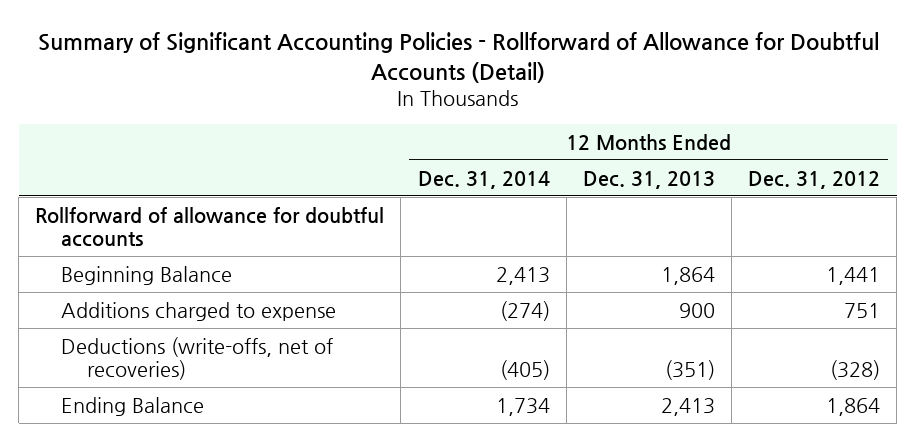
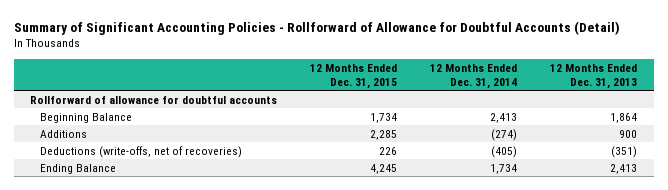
- | 12 Months Ended Dec. 31, 2014 | 12 Months Ended Dec. 31, 2013 | 12 Months Ended Dec. 31, 2012
+ | 12 Months Ended Dec. 31, 2015 | 12 Months Ended Dec. 31, 2014 | 12 Months Ended Dec. 31, 2013
- Additions charged to expense | (274) | 900 | 751
+ Additions | 2,285 | (274) | 900

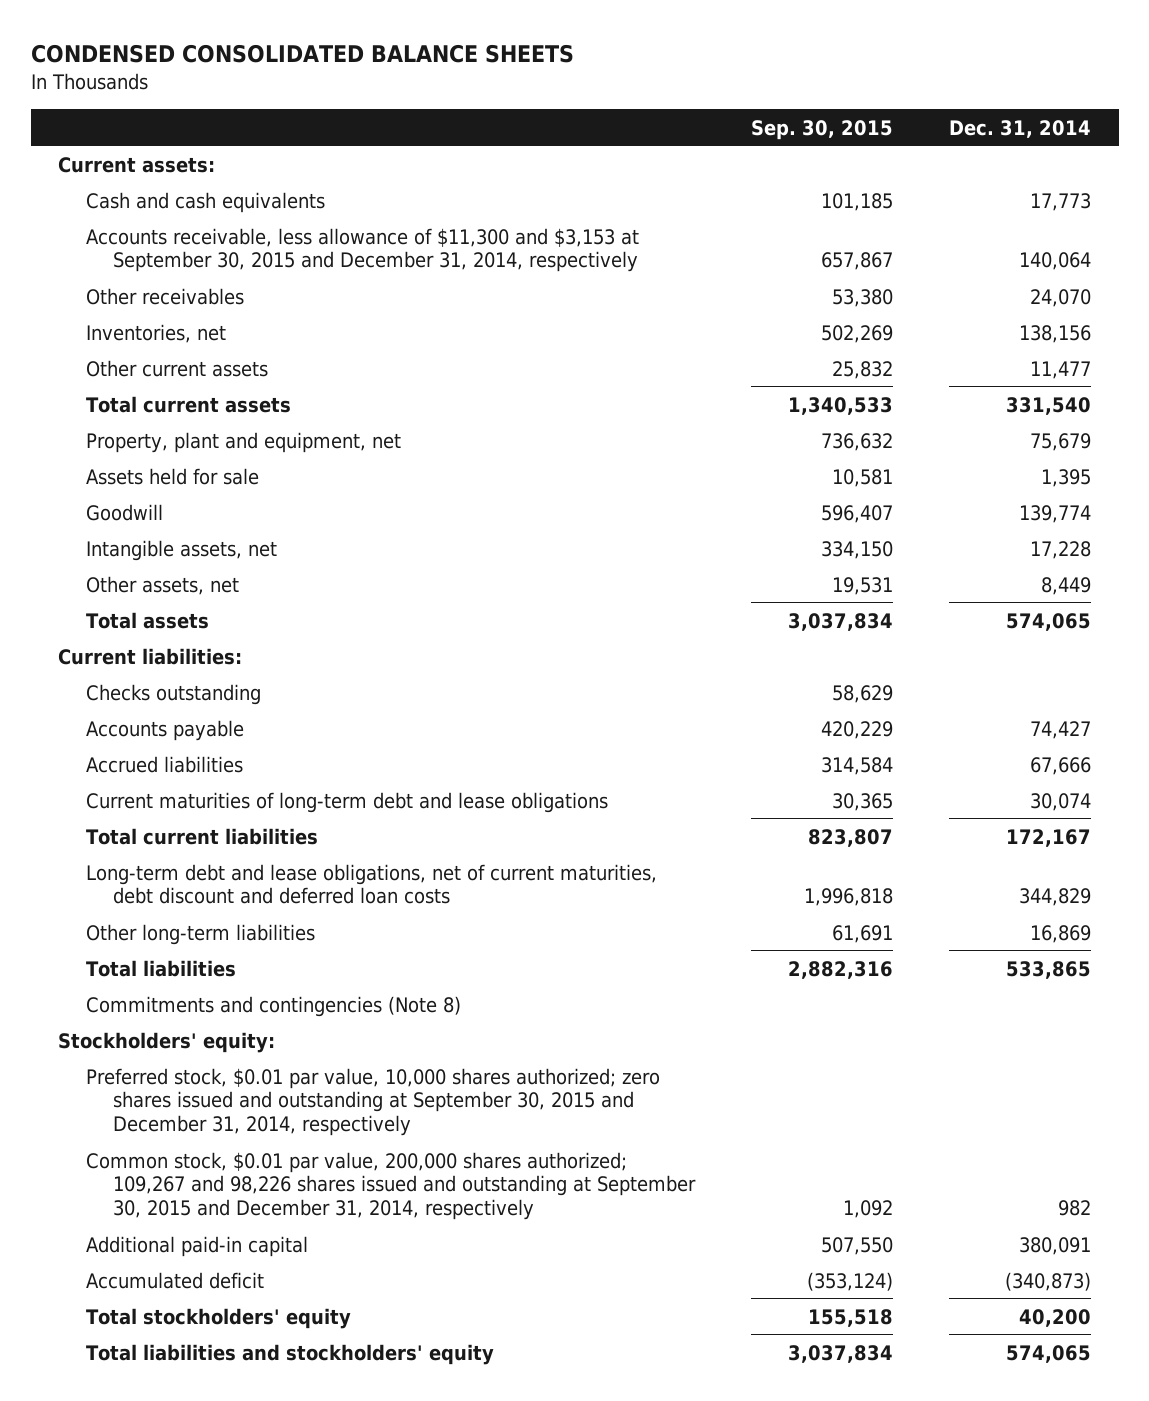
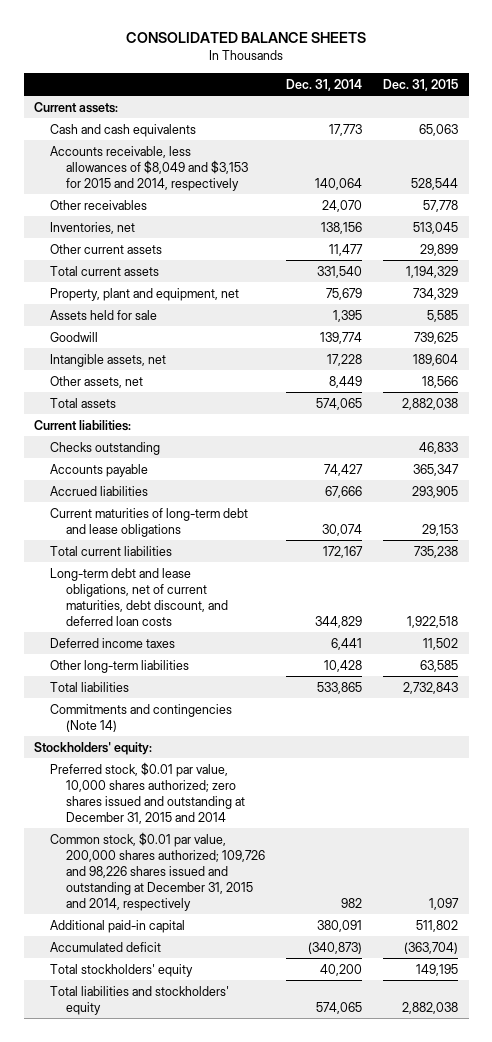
- CONDENSED CONSOLIDATED BALANCE SHEETS
+ CONSOLIDATED BALANCE SHEETS
- | Sep. 30, 2015 | Dec. 31, 2014
+ | Dec. 31, 2014 | Dec. 31, 2015
- Accounts receivable, less allowance of $11,300 and $3,153 at September 30, 2015 and December 31, 2014, respectively | 657,867 | 140,064
+ Accounts receivable, less allowances of $8,049 and $3,153 for 2015 and 2014, respectively | 140,064 | 528,544
- Long-term debt and lease obligations, net of current maturities, debt discount and deferred loan costs | 1,996,818 | 344,829
- Other long-term liabilities | 61,691 | 16,869
+ Long-term debt and lease obligations, net of current maturities, debt discount, and deferred loan costs | 344,829 | 1,922,518
+ Deferred income taxes | 6,441 | 11,502
+ Other long-term liabilities | 10,428 | 63,585
- Commitments and contingencies (Note 8)
+ Commitments and contingencies (Note 14)
- Preferred stock, $0.01 par value, 10,000 shares authorized; zero shares issued and outstanding at September 30, 2015 and December 31, 2014, respectively
- Common stock, $0.01 par value, 200,000 shares authorized; 109,267 and 98,226 shares issued and outstanding at September 30, 2015 and December 31, 2014, respectively | 1,092 | 982
+ Preferred stock, $0.01 par value, 10,000 shares authorized; zero shares issued and outstanding at December 31, 2015 and 2014
+ Common stock, $0.01 par value, 200,000 shares authorized; 109,726 and 98,226 shares issued and outstanding at December 31, 2015 and 2014, respectively | 982 | 1,097

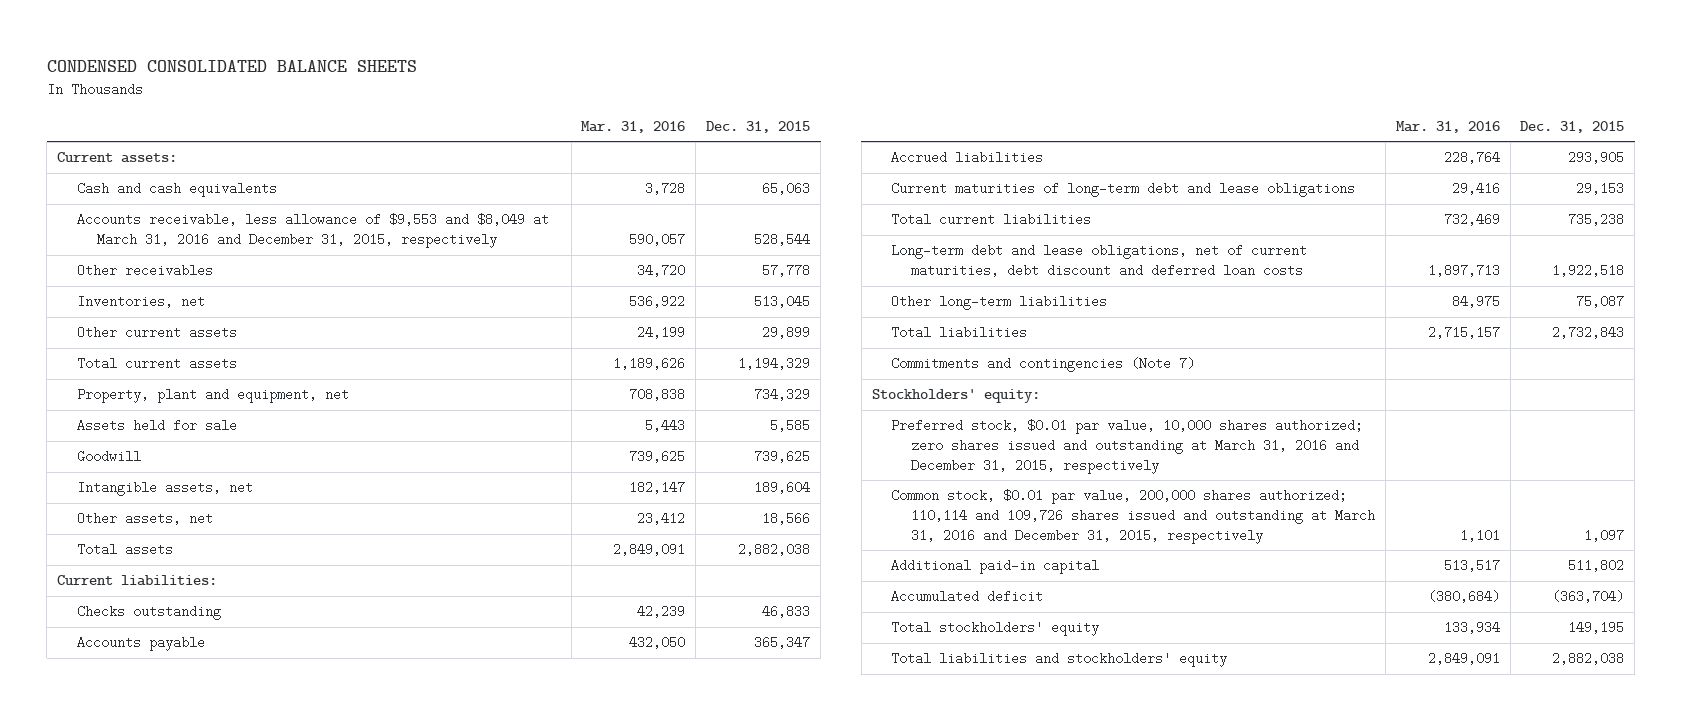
- CONSOLIDATED BALANCE SHEETS
+ CONDENSED CONSOLIDATED BALANCE SHEETS
- | Dec. 31, 2014 | Dec. 31, 2015
+ | Mar. 31, 2016 | Dec. 31, 2015
- Accounts receivable, less allowances of $8,049 and $3,153 for 2015 and 2014, respectively | 140,064 | 528,544
+ Accounts receivable, less allowance of $9,553 and $8,049 at March 31, 2016 and December 31, 2015, respectively | 590,057 | 528,544
- Long-term debt and lease obligations, net of current maturities, debt discount, and deferred loan costs | 344,829 | 1,922,518
- Deferred income taxes | 6,441 | 11,502
- Other long-term liabilities | 10,428 | 63,585
+ Long-term debt and lease obligations, net of current maturities, debt discount and deferred loan costs | 1,897,713 | 1,922,518
+ Other long-term liabilities | 84,975 | 75,087
- Commitments and contingencies (Note 14)
+ Commitments and contingencies (Note 7)
- Preferred stock, $0.01 par value, 10,000 shares authorized; zero shares issued and outstanding at December 31, 2015 and 2014
- Common stock, $0.01 par value, 200,000 shares authorized; 109,726 and 98,226 shares issued and outstanding at December 31, 2015 and 2014, respectively | 982 | 1,097
+ Preferred stock, $0.01 par value, 10,000 shares authorized; zero shares issued and outstanding at March 31, 2016 and December 31, 2015, respectively
+ Common stock, $0.01 par value, 200,000 shares authorized; 110,114 and 109,726 shares issued and outstanding at March 31, 2016 and December 31, 2015, respectively | 1,101 | 1,097

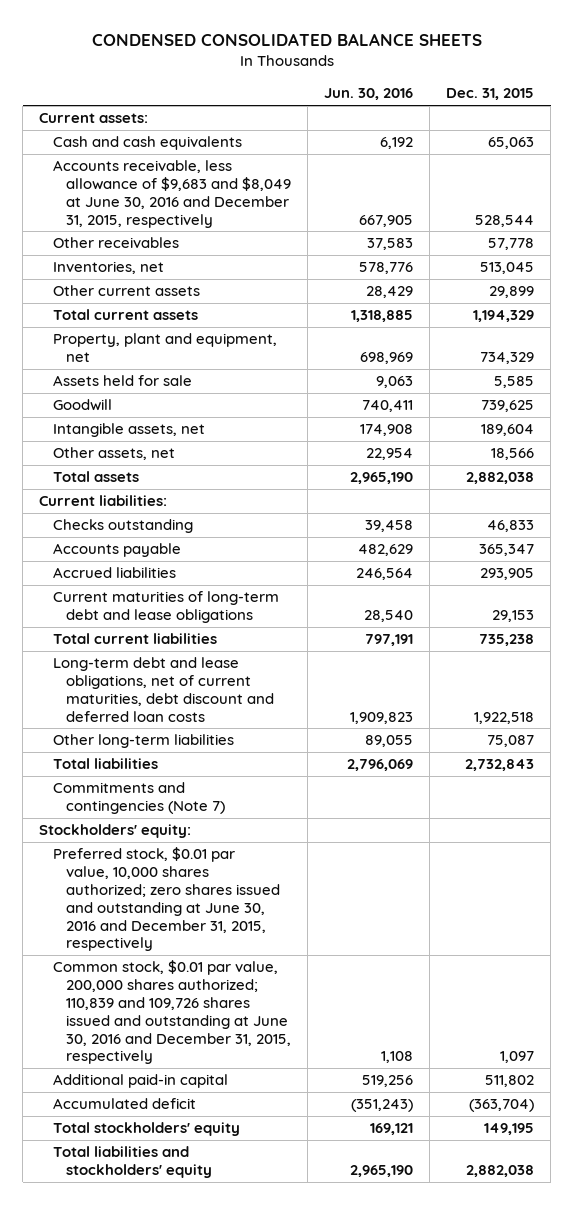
- | Mar. 31, 2016 | Dec. 31, 2015
+ | Jun. 30, 2016 | Dec. 31, 2015
- Accounts receivable, less allowance of $9,553 and $8,049 at March 31, 2016 and December 31, 2015, respectively | 590,057 | 528,544
+ Accounts receivable, less allowance of $9,683 and $8,049 at June 30, 2016 and December 31, 2015, respectively | 667,905 | 528,544
- Preferred stock, $0.01 par value, 10,000 shares authorized; zero shares issued and outstanding at March 31, 2016 and December 31, 2015, respectively
- Common stock, $0.01 par value, 200,000 shares authorized; 110,114 and 109,726 shares issued and outstanding at March 31, 2016 and December 31, 2015, respectively | 1,101 | 1,097
+ Preferred stock, $0.01 par value, 10,000 shares authorized; zero shares issued and outstanding at June 30, 2016 and December 31, 2015, respectively
+ Common stock, $0.01 par value, 200,000 shares authorized; 110,839 and 109,726 shares issued and outstanding at June 30, 2016 and December 31, 2015, respectively | 1,108 | 1,097

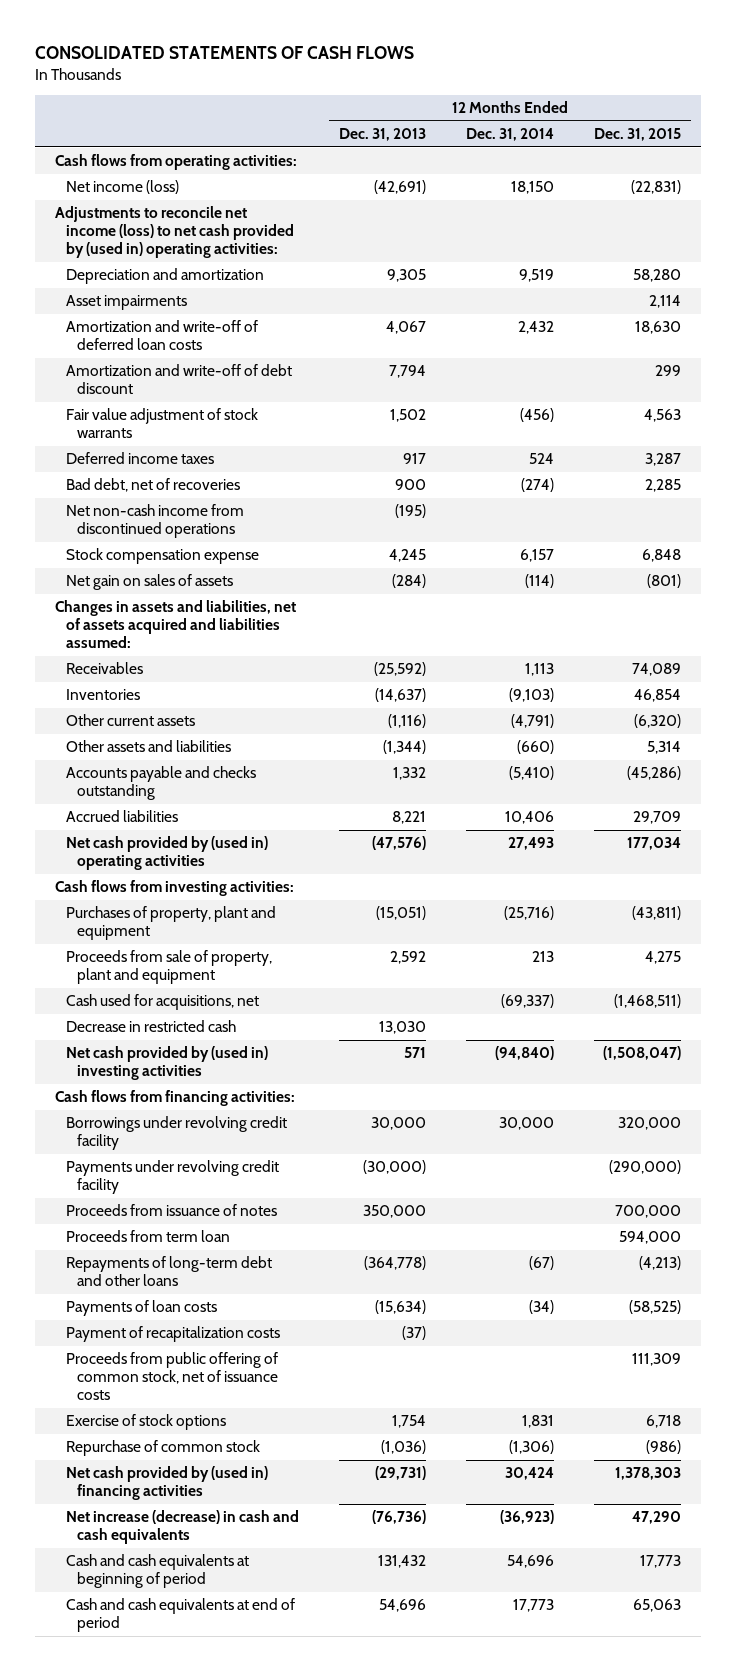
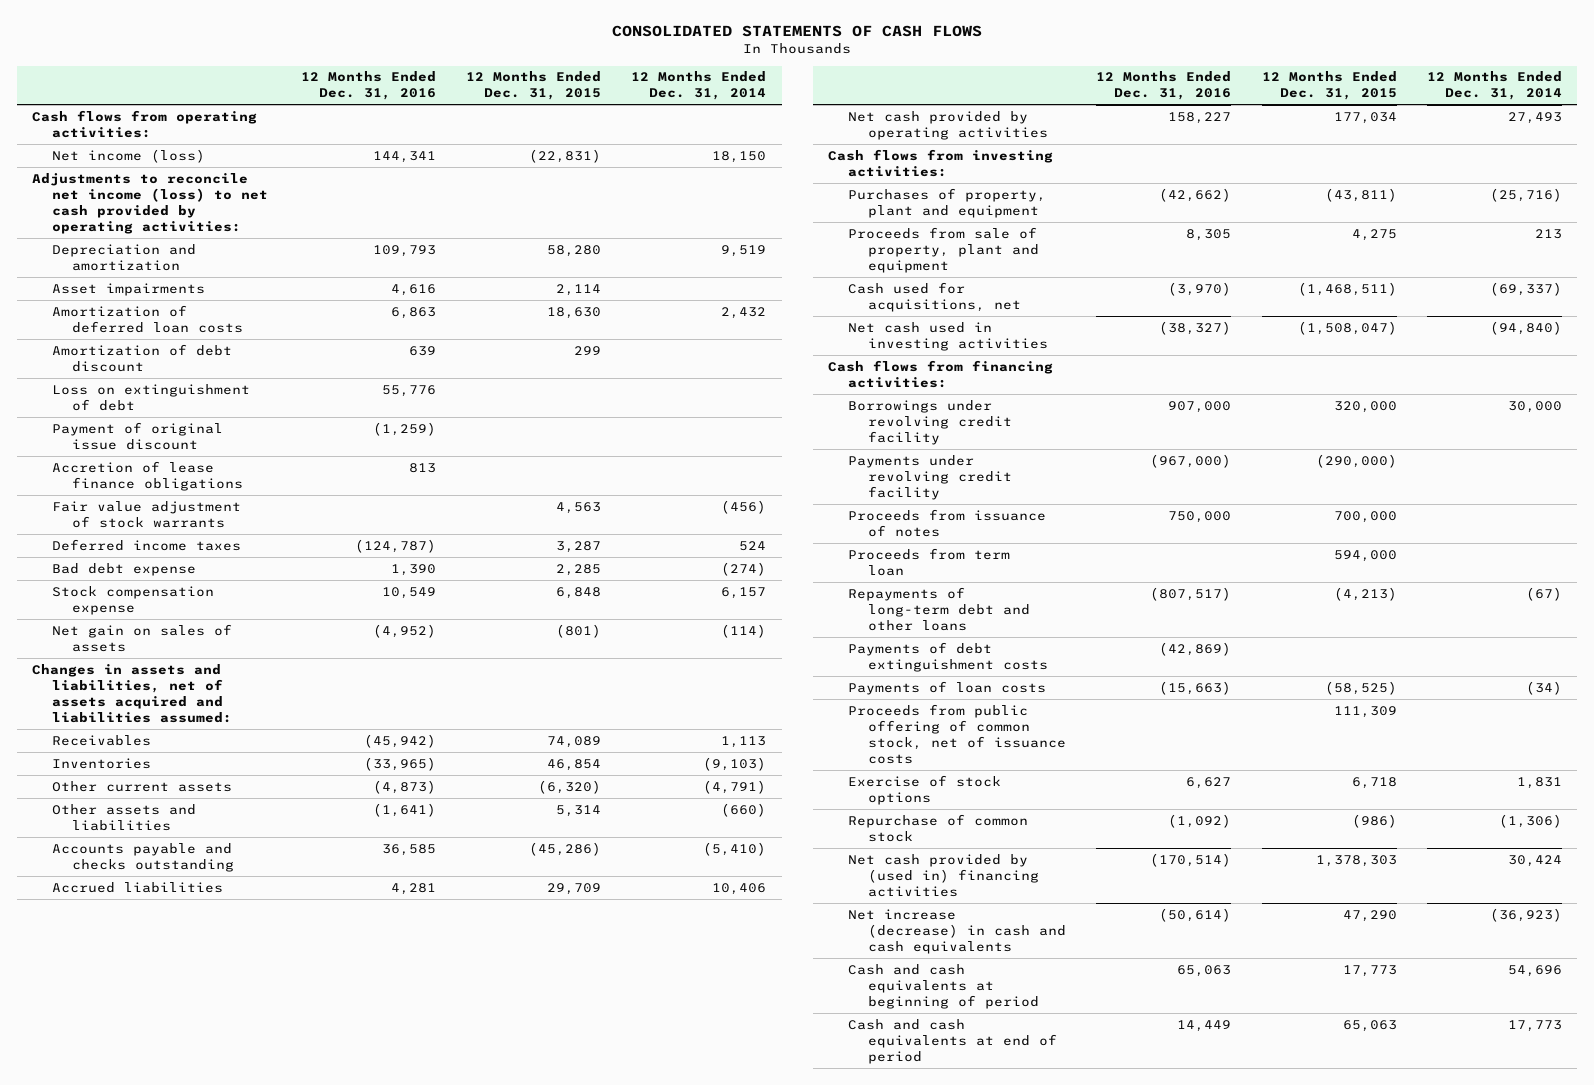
- | 12 Months Ended Dec. 31, 2013 | 12 Months Ended Dec. 31, 2014 | 12 Months Ended Dec. 31, 2015
+ | 12 Months Ended Dec. 31, 2016 | 12 Months Ended Dec. 31, 2015 | 12 Months Ended Dec. 31, 2014
- Adjustments to reconcile net income (loss) to net cash provided by (used in) operating activities:
+ Adjustments to reconcile net income (loss) to net cash provided by operating activities:
- Amortization and write-off of deferred loan costs | 4,067 | 2,432 | 18,630
- Amortization and write-off of debt discount | 7,794 | | 299
+ Amortization of deferred loan costs | 6,863 | 18,630 | 2,432
+ Amortization of debt discount | 639 | 299 |
+ Loss on extinguishment of debt | 55,776 | |
+ Payment of original issue discount | (1,259) | |
+ Accretion of lease finance obligations | 813 | |
- Bad debt, net of recoveries | 900 | (274) | 2,285
- Net non-cash income from discontinued operations | (195) | |
+ Bad debt expense | 1,390 | 2,285 | (274)
- Net cash provided by (used in) operating activities | (47,576) | 27,493 | 177,034
+ Net cash provided by operating activities | 158,227 | 177,034 | 27,493
- Decrease in restricted cash | 13,030 | |
- Net cash provided by (used in) investing activities | 571 | (94,840) | (1,508,047)
+ Net cash used in investing activities | (38,327) | (1,508,047) | (94,840)
+ Payments of debt extinguishment costs | (42,869) | |
- Payment of recapitalization costs | (37) | |

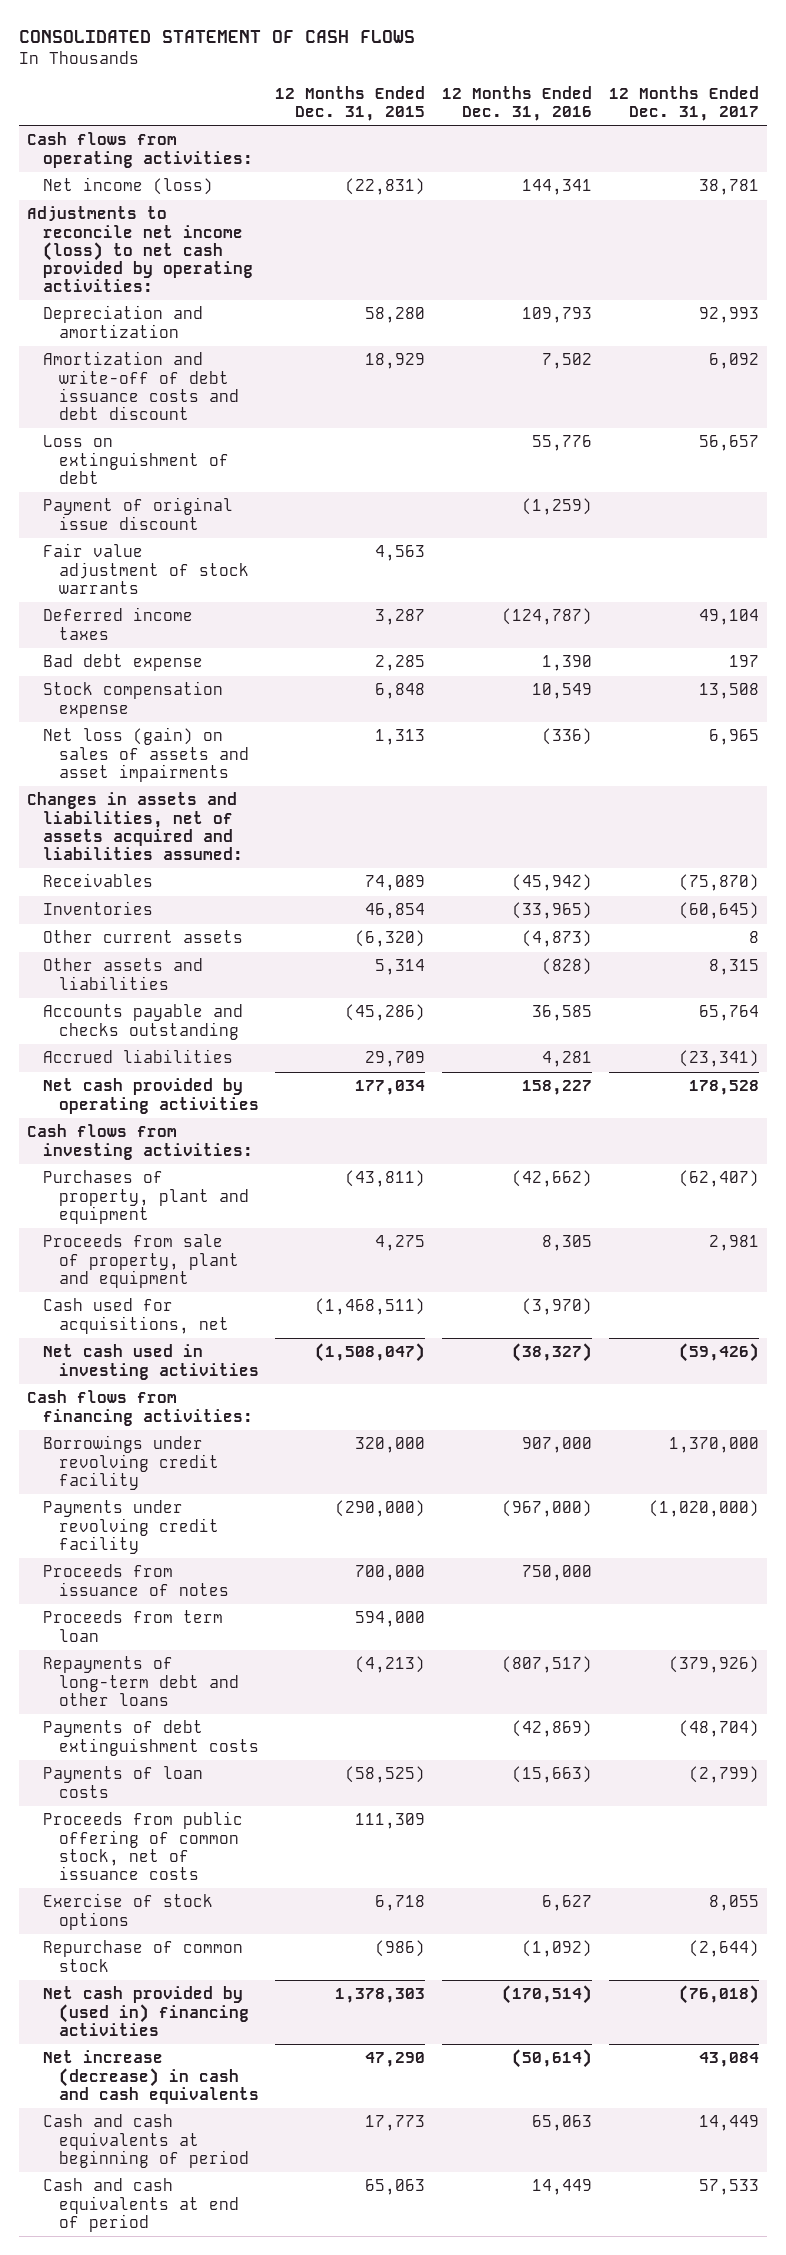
- CONSOLIDATED STATEMENTS OF CASH FLOWS
+ CONSOLIDATED STATEMENT OF CASH FLOWS
- | 12 Months Ended Dec. 31, 2016 | 12 Months Ended Dec. 31, 2015 | 12 Months Ended Dec. 31, 2014
+ | 12 Months Ended Dec. 31, 2015 | 12 Months Ended Dec. 31, 2016 | 12 Months Ended Dec. 31, 2017
- Asset impairments | 4,616 | 2,114 |
- Amortization of deferred loan costs | 6,863 | 18,630 | 2,432
- Amortization of debt discount | 639 | 299 |
+ Amortization and write-off of debt issuance costs and debt discount | 18,929 | 7,502 | 6,092
- Accretion of lease finance obligations | 813 | |
- Net gain on sales of assets | (4,952) | (801) | (114)
+ Net loss (gain) on sales of assets and asset impairments | 1,313 | (336) | 6,965
- Other assets and liabilities | (1,641) | 5,314 | (660)
+ Other assets and liabilities | 5,314 | (828) | 8,315

